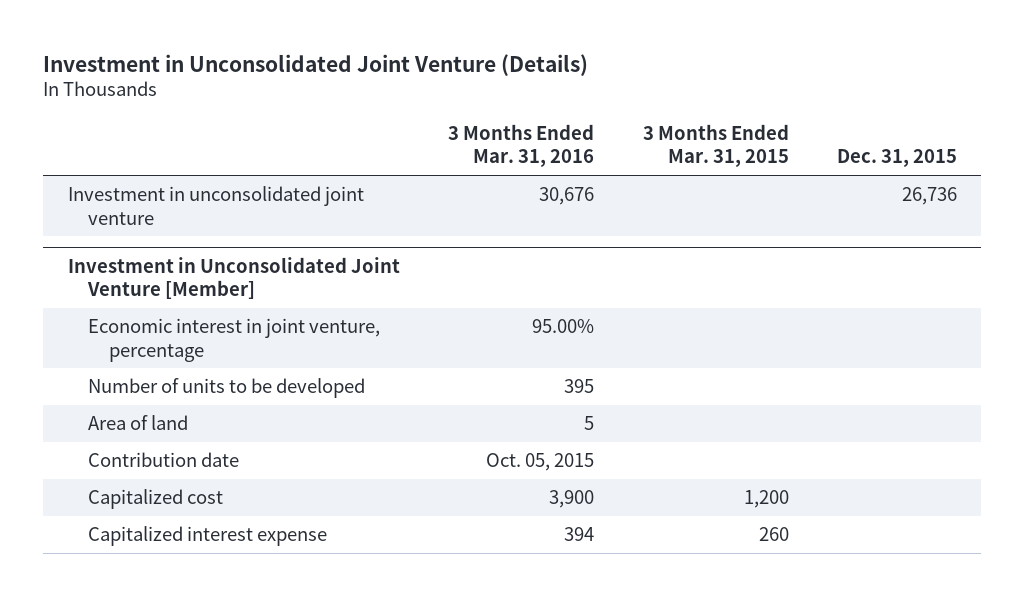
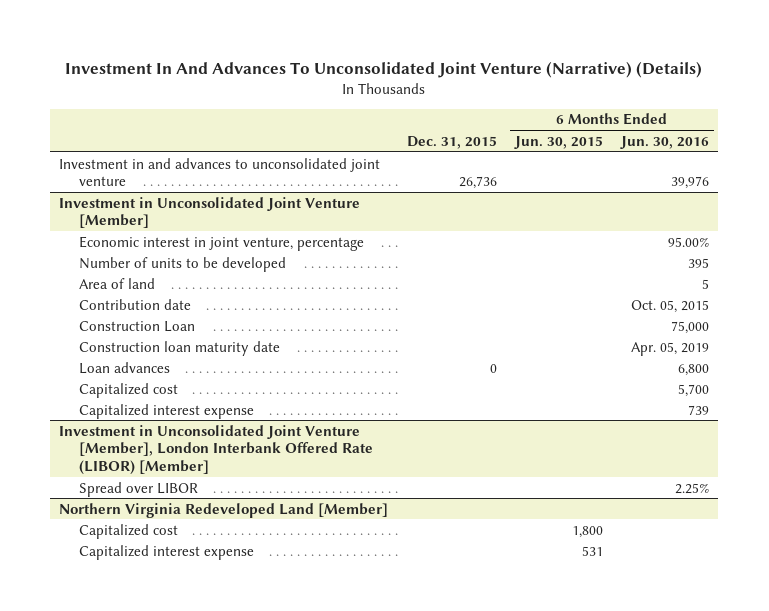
- Investment in Unconsolidated Joint Venture (Details)
+ Investment In And Advances To Unconsolidated Joint Venture (Narrative) (Details)
- | 3 Months Ended Mar. 31, 2016 | 3 Months Ended Mar. 31, 2015 | Dec. 31, 2015
+ | Dec. 31, 2015 | 6 Months Ended Jun. 30, 2015 | 6 Months Ended Jun. 30, 2016
- Investment in unconsolidated joint venture | 30,676 | | 26,736
+ Investment in and advances to unconsolidated joint venture | 26,736 | | 39,976
@ Investment in Unconsolidated Joint Venture [Member]
+ Construction Loan | | | 75,000
+ Construction loan maturity date | | | Apr. 05, 2019
+ Loan advances | 0 | | 6,800
+ Investment in Unconsolidated Joint Venture [Member], London Interbank Offered Rate (LIBOR) [Member]
+ Spread over LIBOR | | | 2.25%
+ Northern Virginia Redeveloped Land [Member]
+ Capitalized cost | | 1,800 |
+ Capitalized interest expense | | 531 |

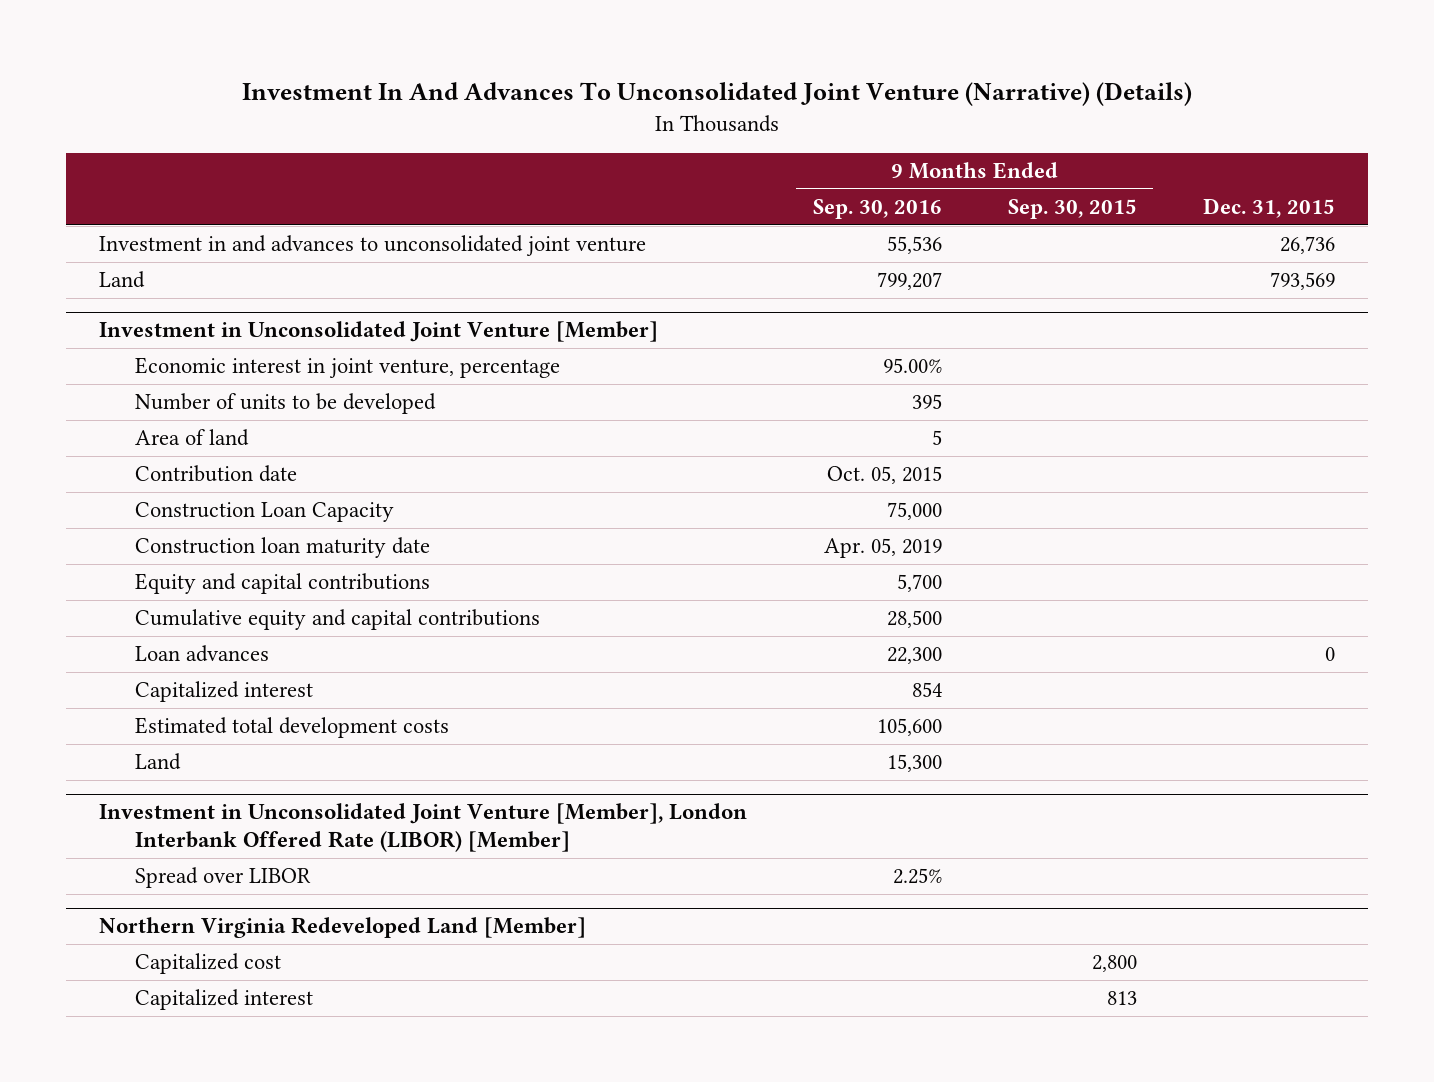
- | Dec. 31, 2015 | 6 Months Ended Jun. 30, 2015 | 6 Months Ended Jun. 30, 2016
+ | 9 Months Ended Sep. 30, 2016 | 9 Months Ended Sep. 30, 2015 | Dec. 31, 2015
+ Land | 799,207 | | 793,569
@ Investment in Unconsolidated Joint Venture [Member]
- Construction Loan | | | 75,000
+ Construction Loan Capacity | 75,000 | |
+ Equity and capital contributions | 5,700 | |
+ Cumulative equity and capital contributions | 28,500 | |
- Capitalized cost | | | 5,700
- Capitalized interest expense | | | 739
+ Capitalized interest | 854 | |
+ Estimated total development costs | 105,600 | |
+ Land | 15,300 | |
@ Northern Virginia Redeveloped Land [Member]
- Capitalized interest expense | | 531 |
+ Capitalized interest | | 813 |

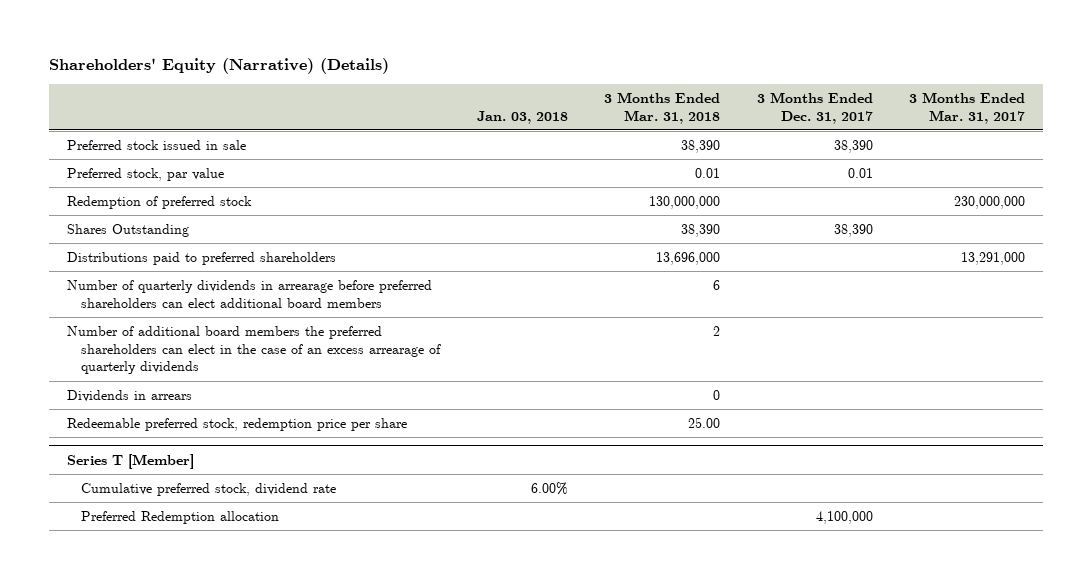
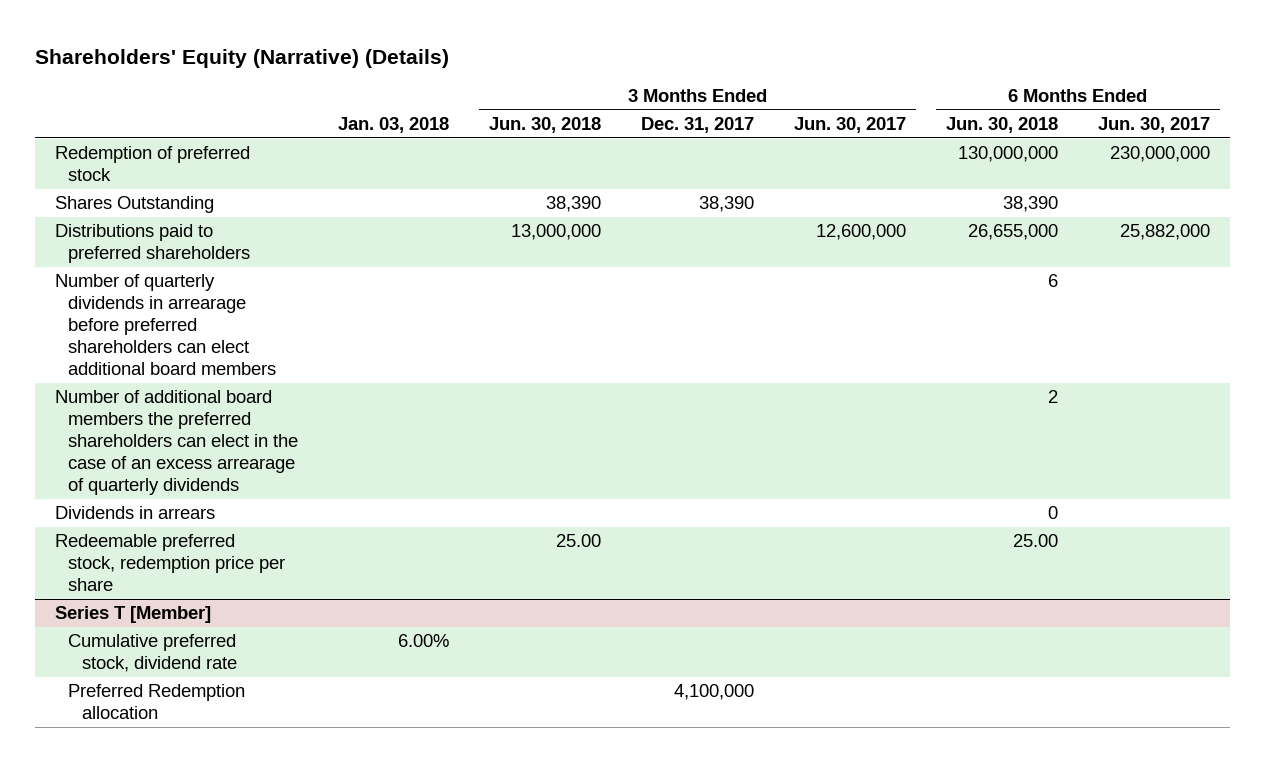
- | Jan. 03, 2018 | 3 Months Ended Mar. 31, 2018 | 3 Months Ended Dec. 31, 2017 | 3 Months Ended Mar. 31, 2017
+ | Jan. 03, 2018 | 3 Months Ended Jun. 30, 2018 | 3 Months Ended Dec. 31, 2017 | 3 Months Ended Jun. 30, 2017 | 6 Months Ended Jun. 30, 2018 | 6 Months Ended Jun. 30, 2017
- Preferred stock issued in sale | | 38,390 | 38,390 |
- Preferred stock, par value | | 0.01 | 0.01 |

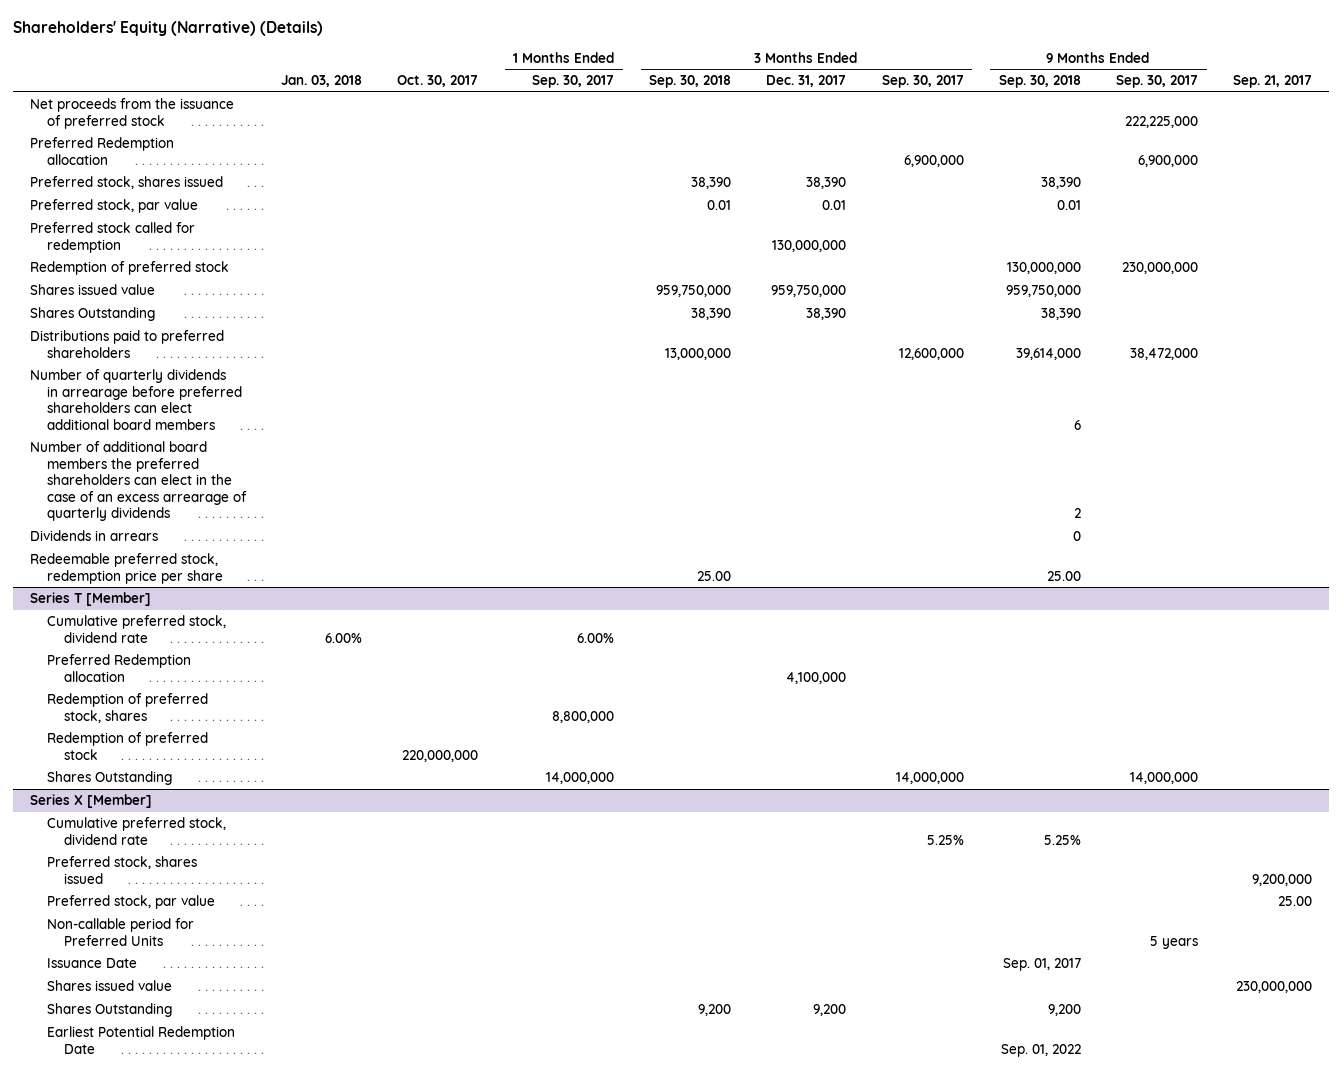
- | Jan. 03, 2018 | 3 Months Ended Jun. 30, 2018 | 3 Months Ended Dec. 31, 2017 | 3 Months Ended Jun. 30, 2017 | 6 Months Ended Jun. 30, 2018 | 6 Months Ended Jun. 30, 2017
+ | Jan. 03, 2018 | Oct. 30, 2017 | 1 Months Ended Sep. 30, 2017 | 3 Months Ended Sep. 30, 2018 | 3 Months Ended Dec. 31, 2017 | 3 Months Ended Sep. 30, 2017 | 9 Months Ended Sep. 30, 2018 | 9 Months Ended Sep. 30, 2017 | Sep. 21, 2017
+ Net proceeds from the issuance of preferred stock | | | | | | | | 222,225,000 |
+ Preferred Redemption allocation | | | | | | 6,900,000 | | 6,900,000 |
+ Preferred stock, shares issued | | | | 38,390 | 38,390 | | 38,390 | |
+ Preferred stock, par value | | | | 0.01 | 0.01 | | 0.01 | |
+ Preferred stock called for redemption | | | | | 130,000,000 | | | |
+ Shares issued value | | | | 959,750,000 | 959,750,000 | | 959,750,000 | |
@ Series T [Member]
+ Redemption of preferred stock, shares | | | 8,800,000 | | | | | |
+ Redemption of preferred stock | | 220,000,000 | | | | | | |
+ Shares Outstanding | | | 14,000,000 | | | 14,000,000 | | 14,000,000 |
+ Series X [Member]
+ Cumulative preferred stock, dividend rate | | | | | | 5.25% | 5.25% | |
+ Preferred stock, shares issued | | | | | | | | | 9,200,000
+ Preferred stock, par value | | | | | | | | | 25.00
+ Non-callable period for Preferred Units | | | | | | | | 5 years |
+ Issuance Date | | | | | | | Sep. 01, 2017 | |
+ Shares issued value | | | | | | | | | 230,000,000
+ Shares Outstanding | | | | 9,200 | 9,200 | | 9,200 | |
+ Earliest Potential Redemption Date | | | | | | | Sep. 01, 2022 | |

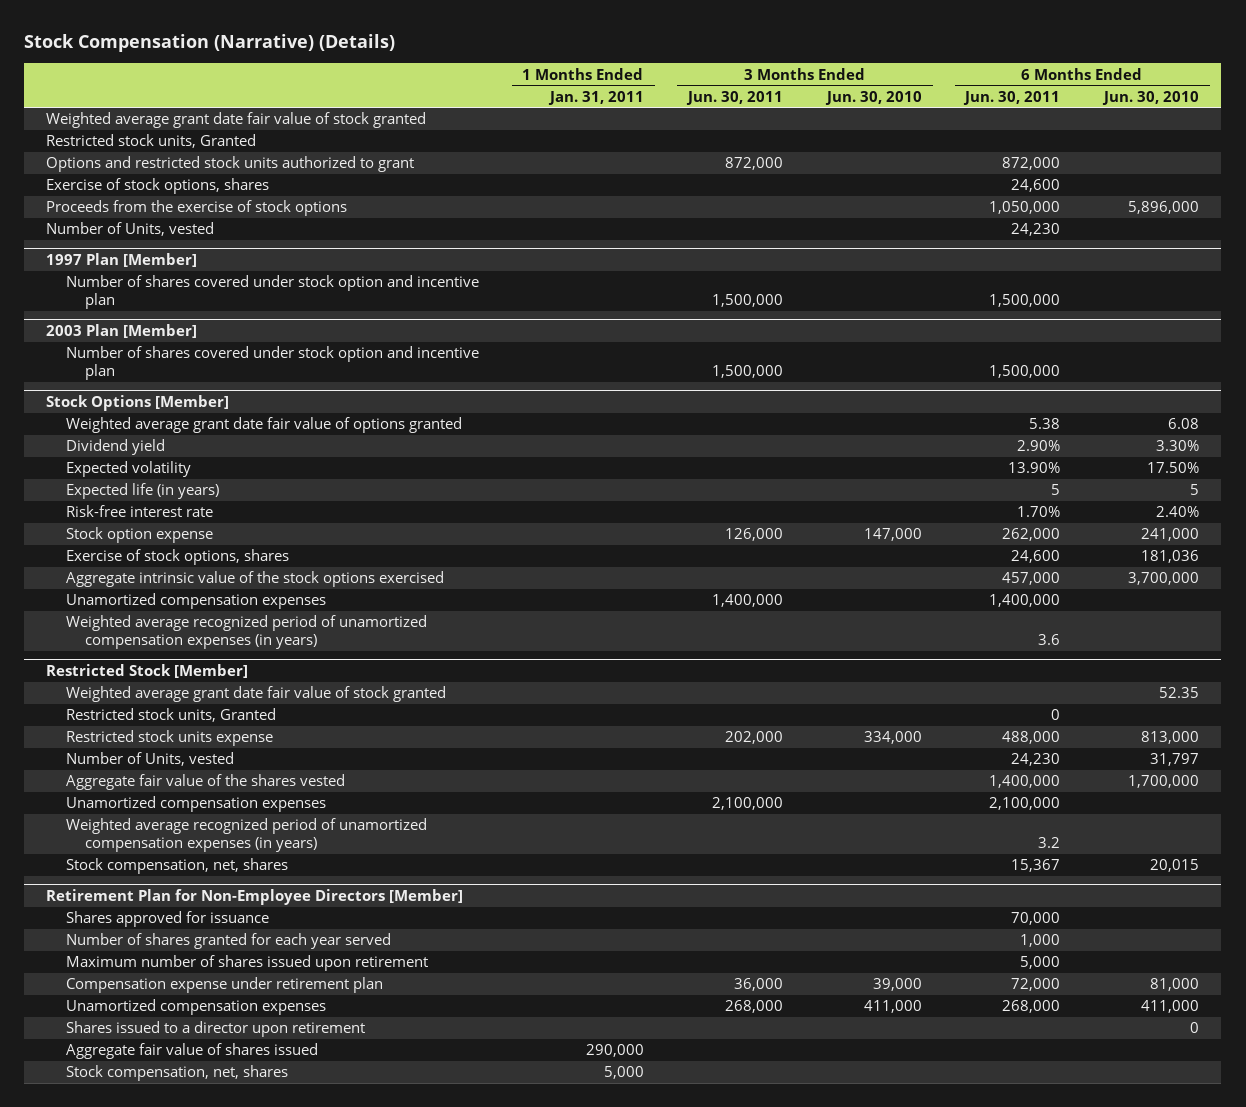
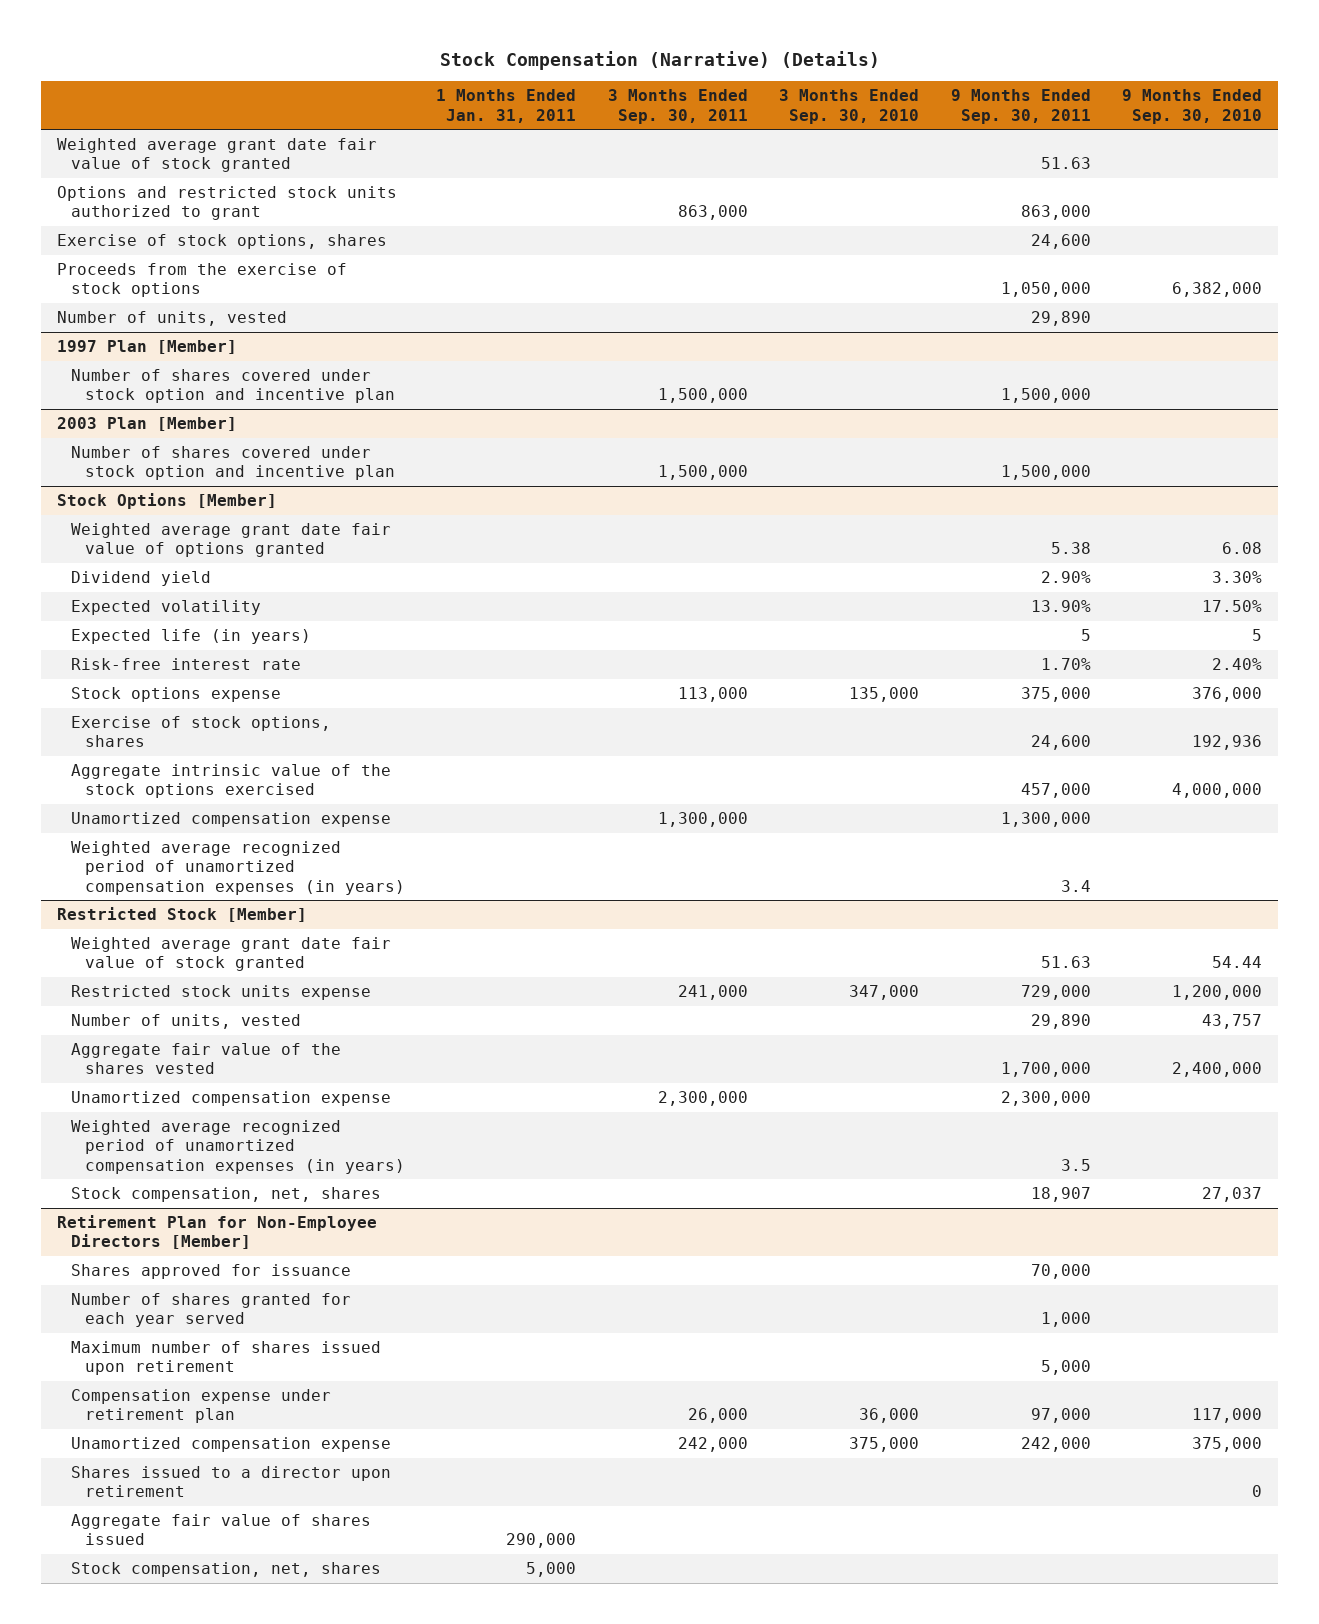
- | 1 Months Ended Jan. 31, 2011 | 3 Months Ended Jun. 30, 2011 | 3 Months Ended Jun. 30, 2010 | 6 Months Ended Jun. 30, 2011 | 6 Months Ended Jun. 30, 2010
+ | 1 Months Ended Jan. 31, 2011 | 3 Months Ended Sep. 30, 2011 | 3 Months Ended Sep. 30, 2010 | 9 Months Ended Sep. 30, 2011 | 9 Months Ended Sep. 30, 2010
- Restricted stock units, Granted
- Number of Units, vested | | | | 24,230 |
+ Number of units, vested | | | | 29,890 |
@ Stock Options [Member]
- Stock option expense | | 126,000 | 147,000 | 262,000 | 241,000
+ Stock options expense | | 113,000 | 135,000 | 375,000 | 376,000
- Unamortized compensation expenses | | 1,400,000 | | 1,400,000 |
+ Unamortized compensation expense | | 1,300,000 | | 1,300,000 |
@ Restricted Stock [Member]
- Restricted stock units, Granted | | | | 0 |
- Number of Units, vested | | | | 24,230 | 31,797
+ Number of units, vested | | | | 29,890 | 43,757
- Unamortized compensation expenses | | 2,100,000 | | 2,100,000 |
+ Unamortized compensation expense | | 2,300,000 | | 2,300,000 |
@ Retirement Plan for Non-Employee Directors [Member]
- Unamortized compensation expenses | | 268,000 | 411,000 | 268,000 | 411,000
+ Unamortized compensation expense | | 242,000 | 375,000 | 242,000 | 375,000

